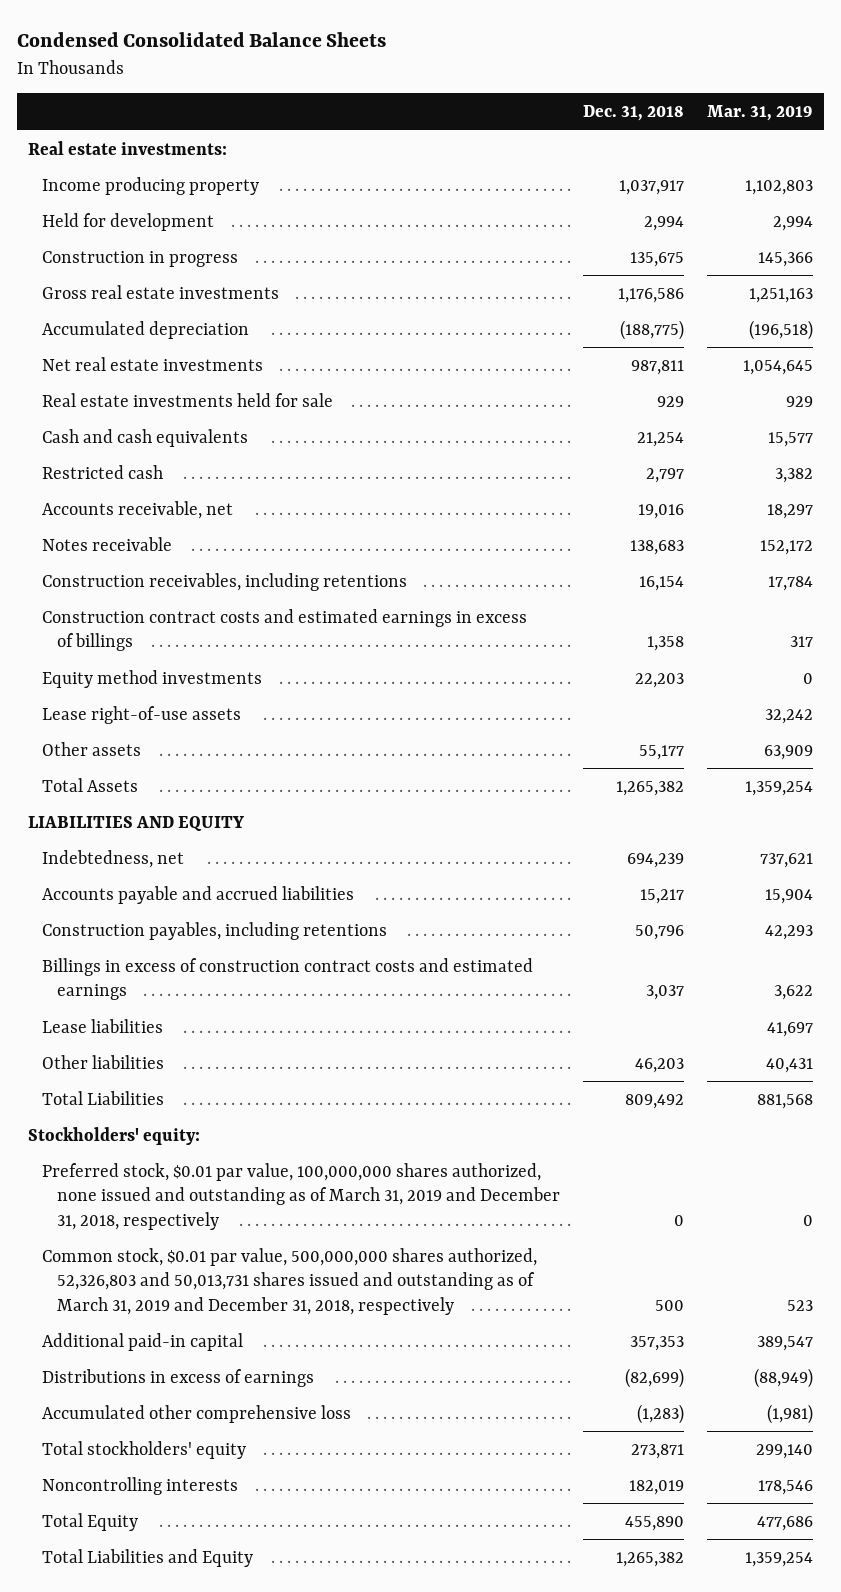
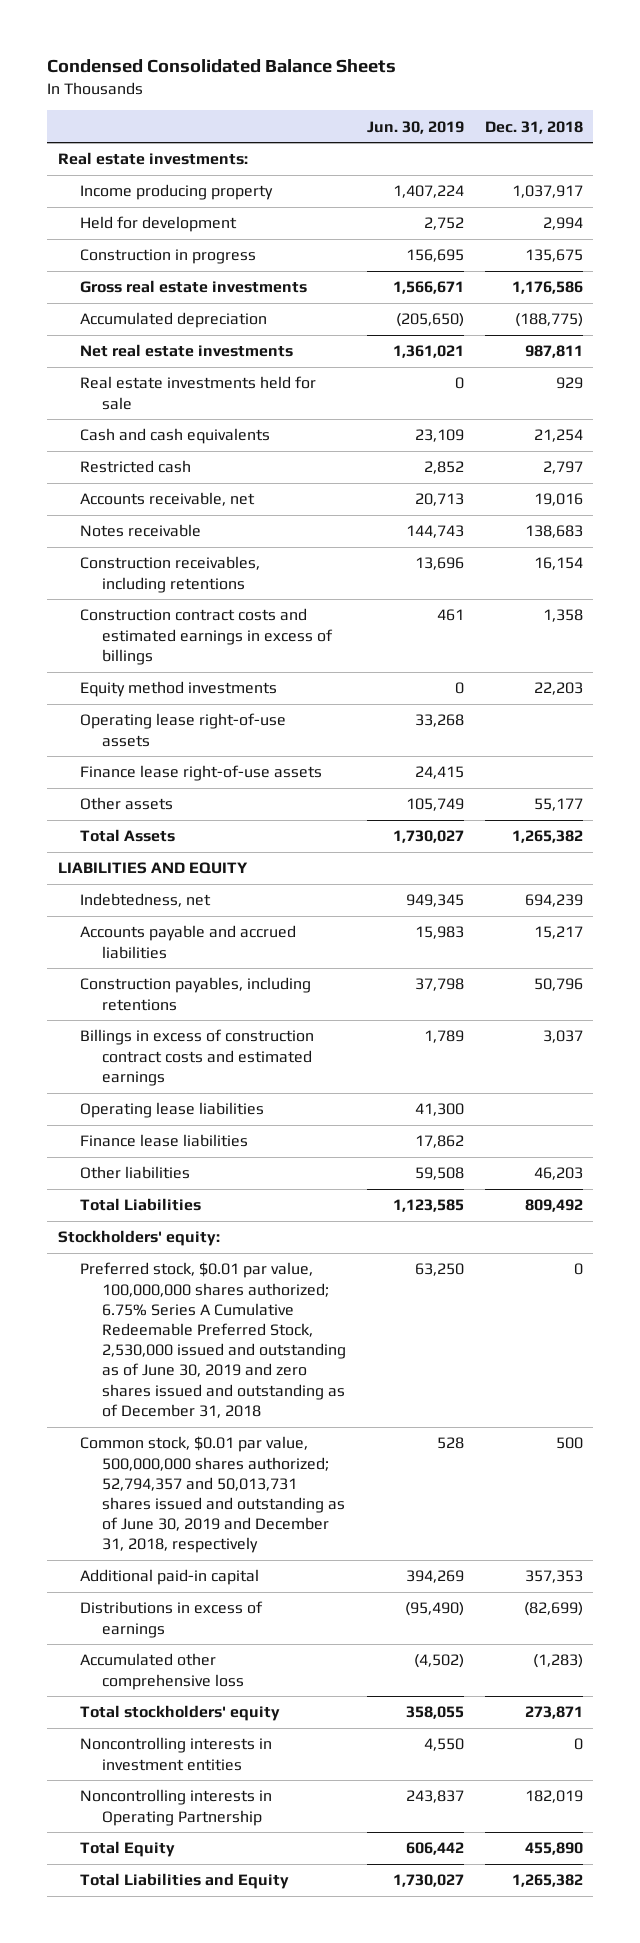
- | Dec. 31, 2018 | Mar. 31, 2019
+ | Jun. 30, 2019 | Dec. 31, 2018
- Lease right-of-use assets | | 32,242
+ Operating lease right-of-use assets | 33,268 |
+ Finance lease right-of-use assets | 24,415 |
- Lease liabilities | | 41,697
+ Operating lease liabilities | 41,300 |
+ Finance lease liabilities | 17,862 |
- Preferred stock, $0.01 par value, 100,000,000 shares authorized, none issued and outstanding as of March 31, 2019 and December 31, 2018, respectively | 0 | 0
- Common stock, $0.01 par value, 500,000,000 shares authorized, 52,326,803 and 50,013,731 shares issued and outstanding as of March 31, 2019 and December 31, 2018, respectively | 500 | 523
+ Preferred stock, $0.01 par value, 100,000,000 shares authorized; 6.75% Series A Cumulative Redeemable Preferred Stock, 2,530,000 issued and outstanding as of June 30, 2019 and zero shares issued and outstanding as of December 31, 2018 | 63,250 | 0
+ Common stock, $0.01 par value, 500,000,000 shares authorized; 52,794,357 and 50,013,731 shares issued and outstanding as of June 30, 2019 and December 31, 2018, respectively | 528 | 500
- Noncontrolling interests | 182,019 | 178,546
+ Noncontrolling interests in investment entities | 4,550 | 0
+ Noncontrolling interests in Operating Partnership | 243,837 | 182,019

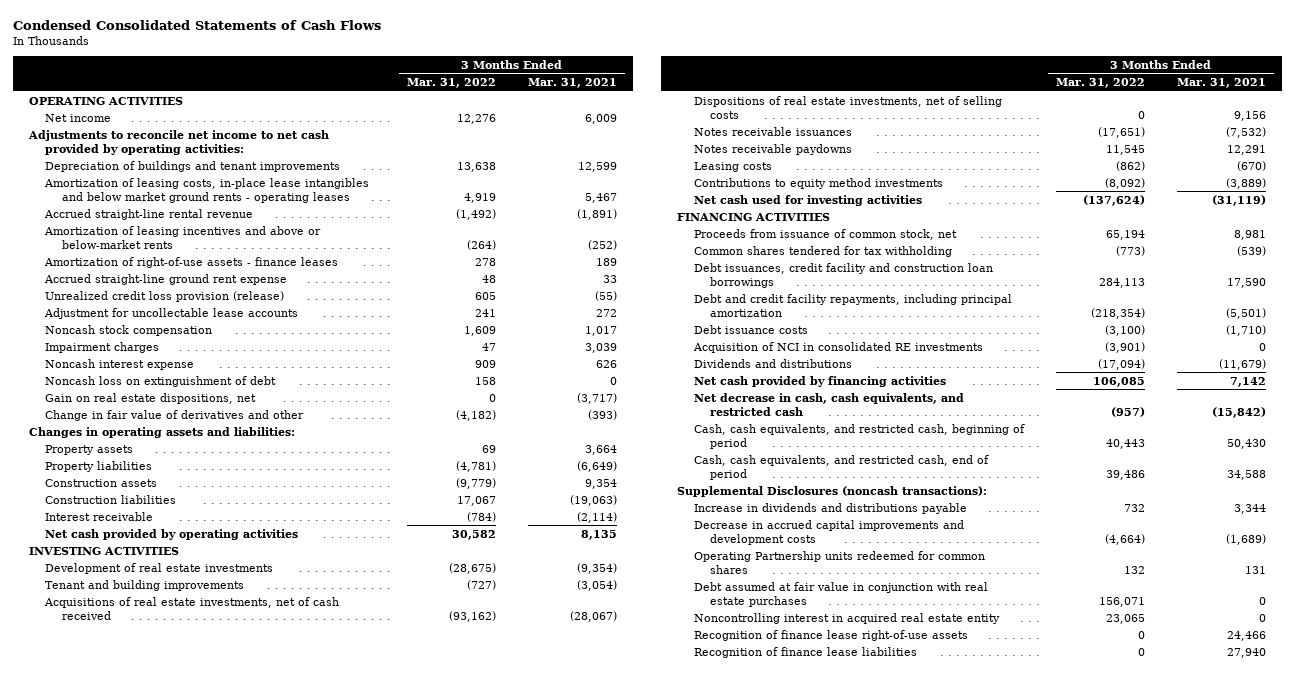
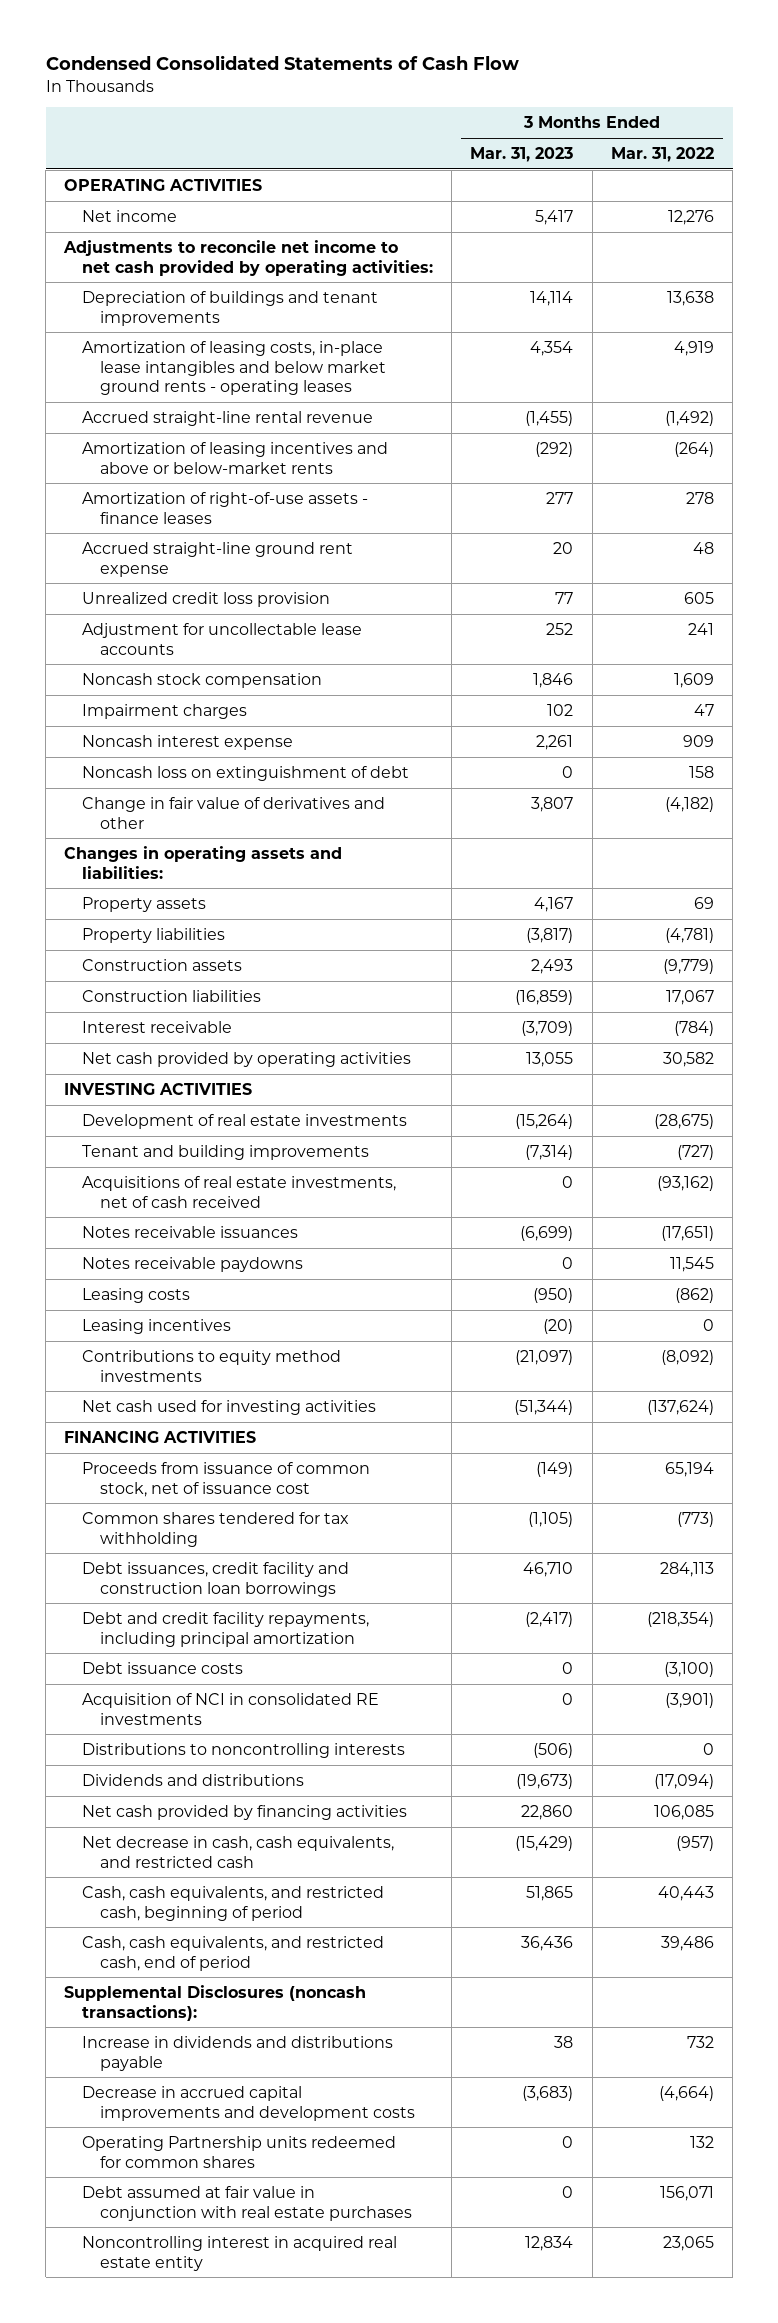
- Condensed Consolidated Statements of Cash Flows
+ Condensed Consolidated Statements of Cash Flow
- | 3 Months Ended Mar. 31, 2022 | 3 Months Ended Mar. 31, 2021
+ | 3 Months Ended Mar. 31, 2023 | 3 Months Ended Mar. 31, 2022
- Unrealized credit loss provision (release) | 605 | (55)
+ Unrealized credit loss provision | 77 | 605
- Gain on real estate dispositions, net | 0 | (3,717)
- Dispositions of real estate investments, net of selling costs | 0 | 9,156
+ Leasing incentives | (20) | 0
- Proceeds from issuance of common stock, net | 65,194 | 8,981
+ Proceeds from issuance of common stock, net of issuance cost | (149) | 65,194
+ Distributions to noncontrolling interests | (506) | 0
- Recognition of finance lease right-of-use assets | 0 | 24,466
- Recognition of finance lease liabilities | 0 | 27,940

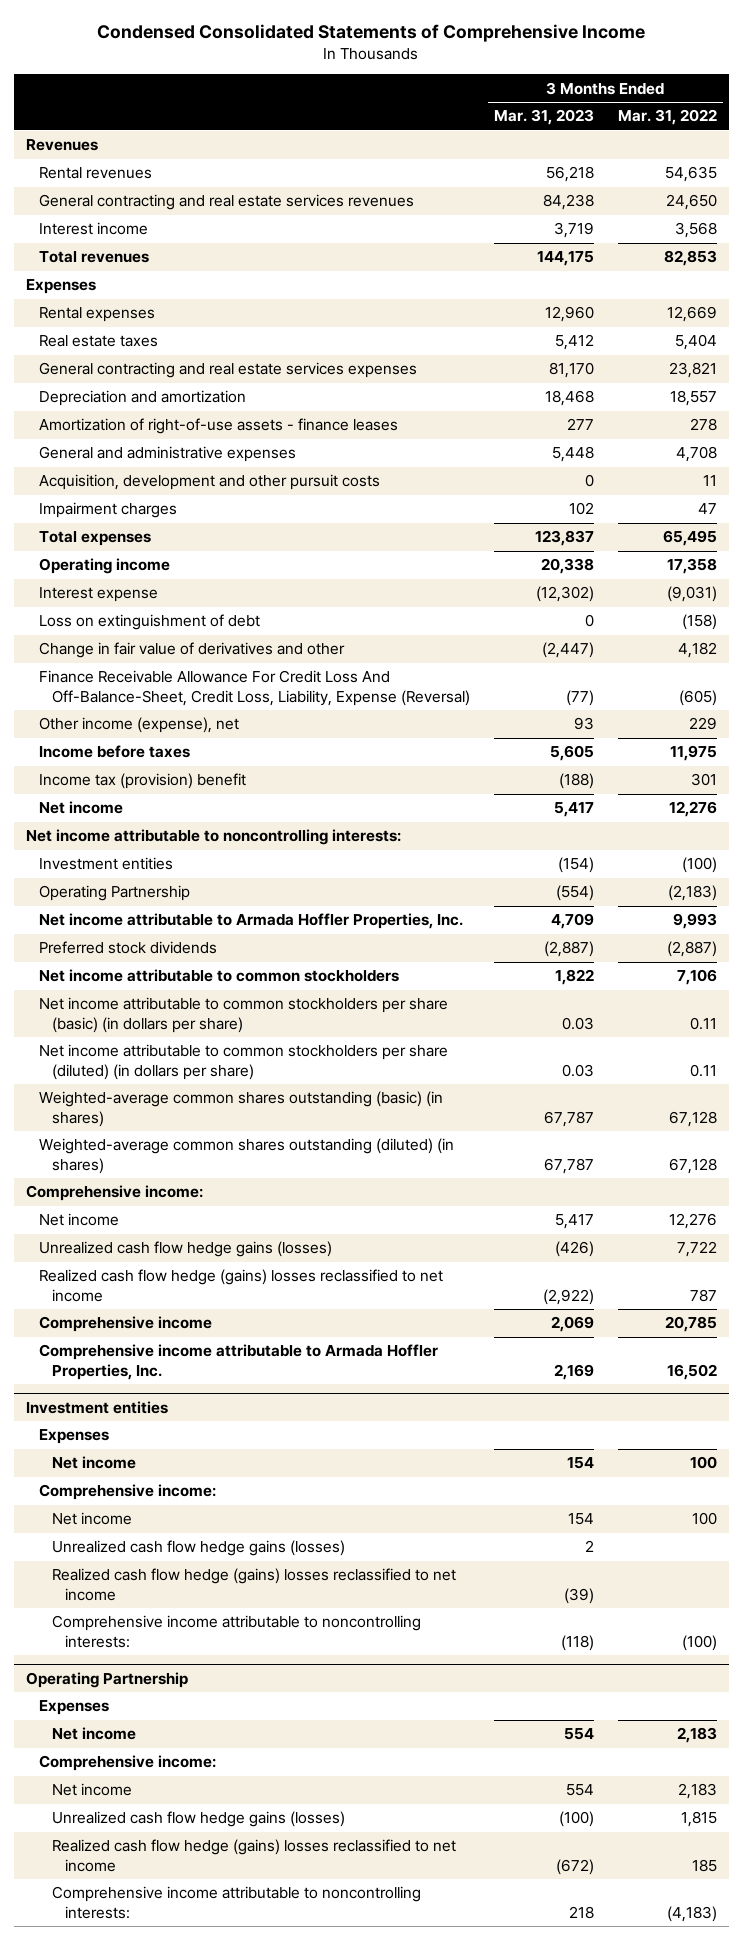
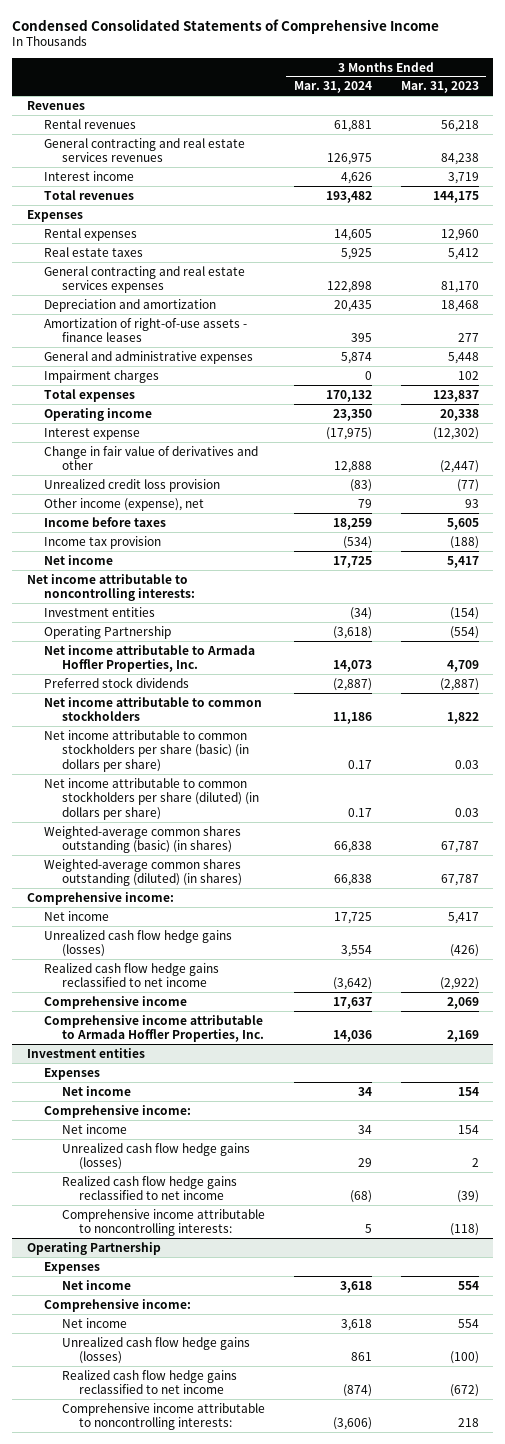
- | 3 Months Ended Mar. 31, 2023 | 3 Months Ended Mar. 31, 2022
+ | 3 Months Ended Mar. 31, 2024 | 3 Months Ended Mar. 31, 2023
- Acquisition, development and other pursuit costs | 0 | 11
- Loss on extinguishment of debt | 0 | (158)
- Finance Receivable Allowance For Credit Loss And Off-Balance-Sheet, Credit Loss, Liability, Expense (Reversal) | (77) | (605)
+ Unrealized credit loss provision | (83) | (77)
- Income tax (provision) benefit | (188) | 301
+ Income tax provision | (534) | (188)
- Realized cash flow hedge (gains) losses reclassified to net income | (2,922) | 787
+ Realized cash flow hedge gains reclassified to net income | (3,642) | (2,922)
@ Investment entities
- Realized cash flow hedge (gains) losses reclassified to net income | (39) |
+ Realized cash flow hedge gains reclassified to net income | (68) | (39)
@ Operating Partnership
- Realized cash flow hedge (gains) losses reclassified to net income | (672) | 185
+ Realized cash flow hedge gains reclassified to net income | (874) | (672)

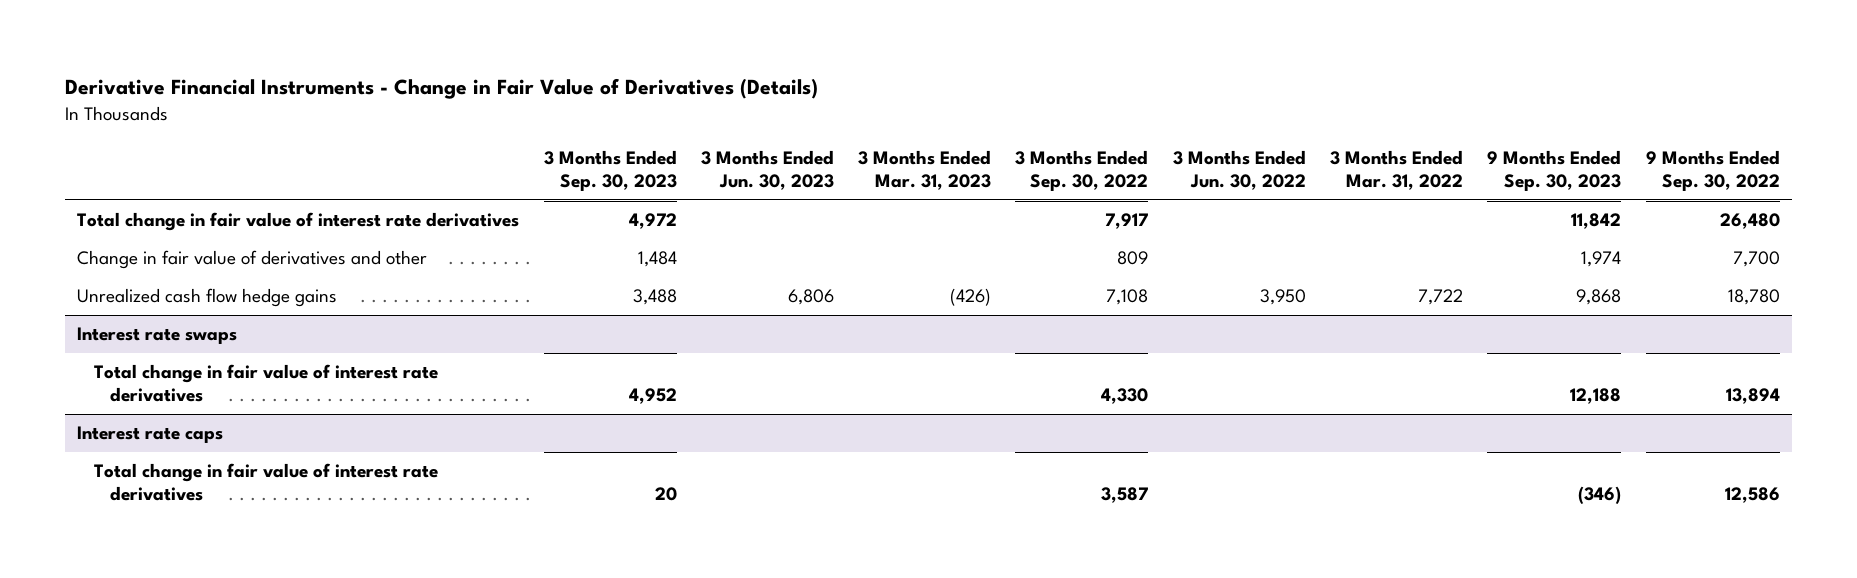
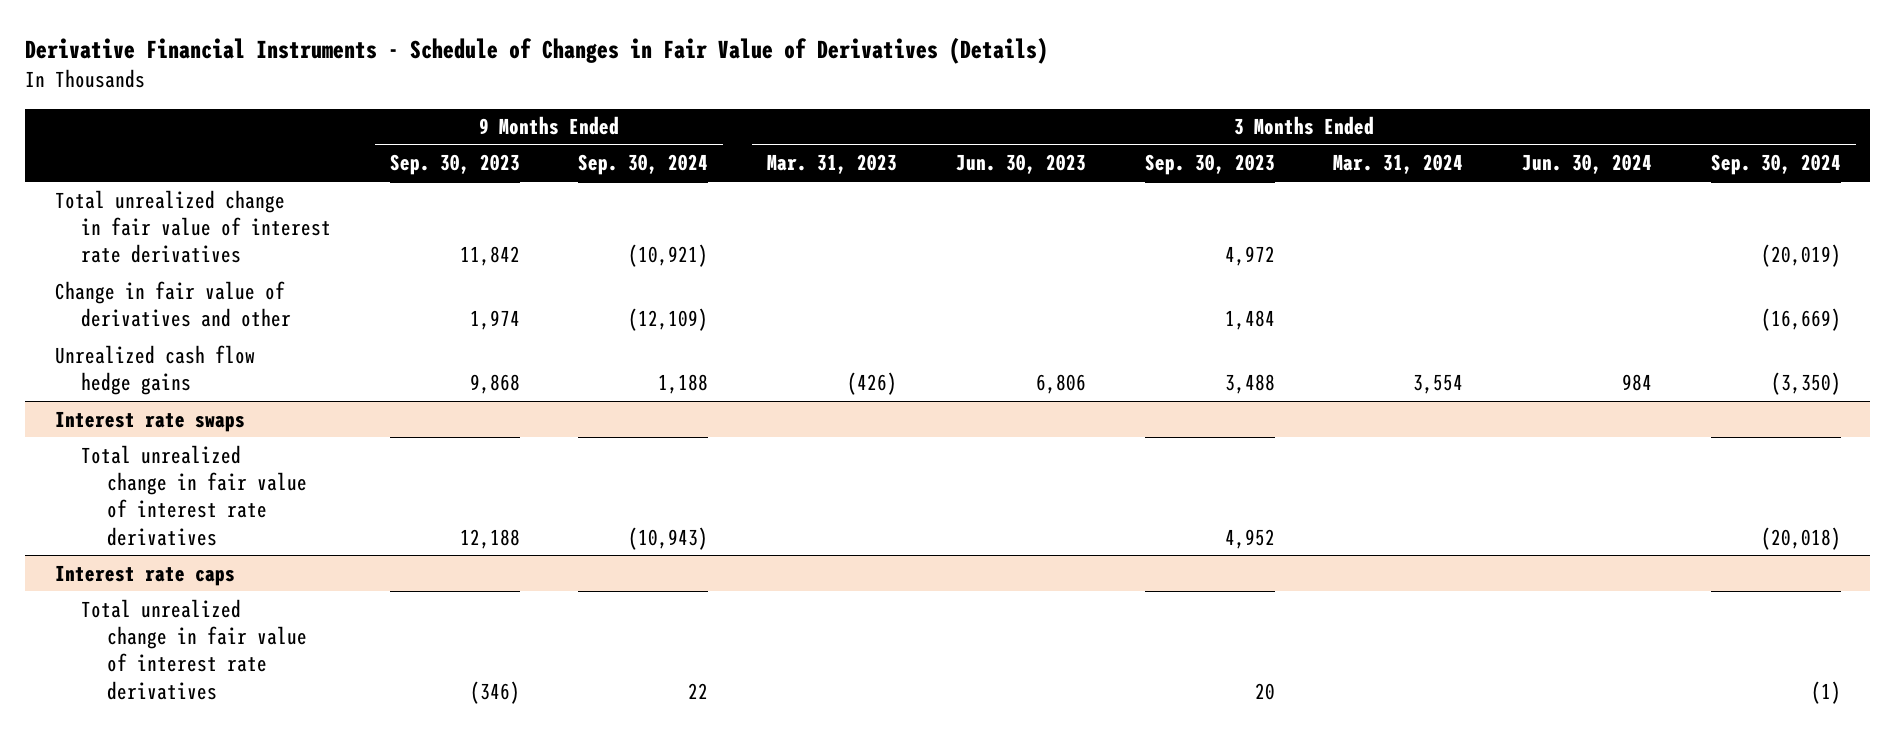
- Derivative Financial Instruments - Change in Fair Value of Derivatives (Details)
+ Derivative Financial Instruments - Schedule of Changes in Fair Value of Derivatives (Details)
- | 3 Months Ended Sep. 30, 2023 | 3 Months Ended Jun. 30, 2023 | 3 Months Ended Mar. 31, 2023 | 3 Months Ended Sep. 30, 2022 | 3 Months Ended Jun. 30, 2022 | 3 Months Ended Mar. 31, 2022 | 9 Months Ended Sep. 30, 2023 | 9 Months Ended Sep. 30, 2022
+ | 9 Months Ended Sep. 30, 2023 | 9 Months Ended Sep. 30, 2024 | 3 Months Ended Mar. 31, 2023 | 3 Months Ended Jun. 30, 2023 | 3 Months Ended Sep. 30, 2023 | 3 Months Ended Mar. 31, 2024 | 3 Months Ended Jun. 30, 2024 | 3 Months Ended Sep. 30, 2024
- Total change in fair value of interest rate derivatives | 4,972 | | | 7,917 | | | 11,842 | 26,480
+ Total unrealized change in fair value of interest rate derivatives | 11,842 | (10,921) | | | 4,972 | | | (20,019)
@ Interest rate swaps
- Total change in fair value of interest rate derivatives | 4,952 | | | 4,330 | | | 12,188 | 13,894
+ Total unrealized change in fair value of interest rate derivatives | 12,188 | (10,943) | | | 4,952 | | | (20,018)
@ Interest rate caps
- Total change in fair value of interest rate derivatives | 20 | | | 3,587 | | | (346) | 12,586
+ Total unrealized change in fair value of interest rate derivatives | (346) | 22 | | | 20 | | | (1)

